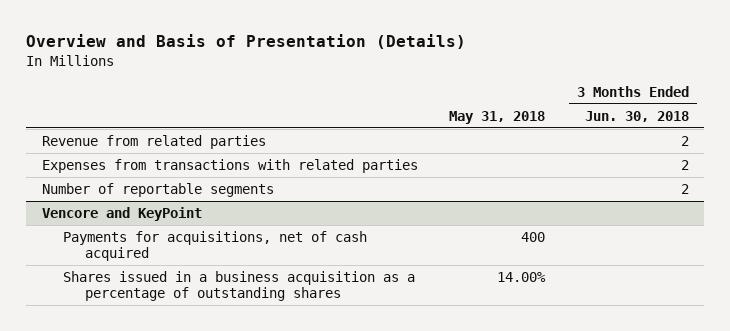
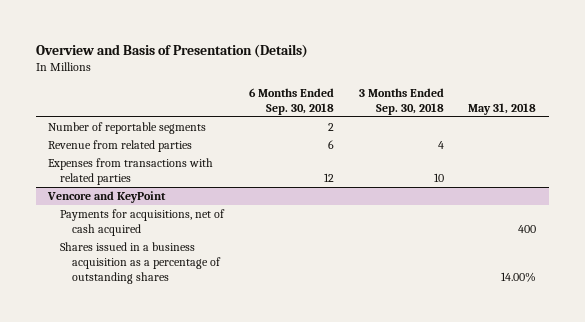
- | May 31, 2018 | 3 Months Ended Jun. 30, 2018
+ | 6 Months Ended Sep. 30, 2018 | 3 Months Ended Sep. 30, 2018 | May 31, 2018
moved up: Number of reportable segments | 2 | |

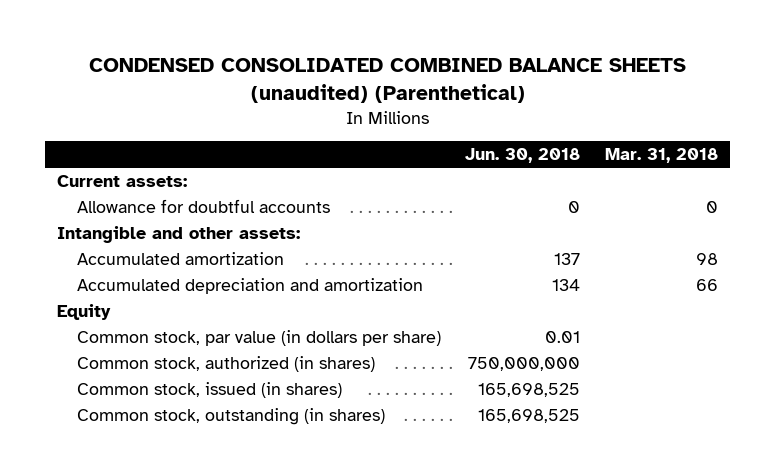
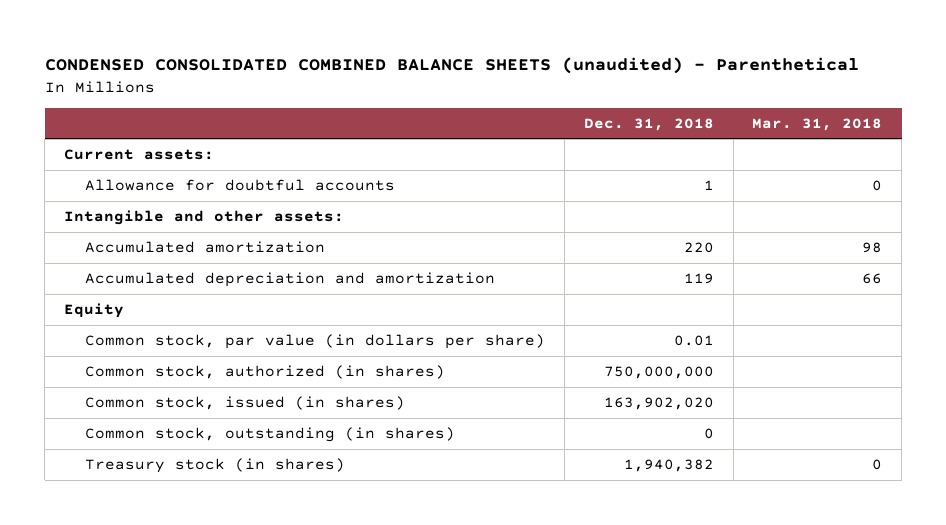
- CONDENSED CONSOLIDATED COMBINED BALANCE SHEETS (unaudited) (Parenthetical)
+ CONDENSED CONSOLIDATED COMBINED BALANCE SHEETS (unaudited) - Parenthetical
- | Jun. 30, 2018 | Mar. 31, 2018
+ | Dec. 31, 2018 | Mar. 31, 2018
+ Treasury stock (in shares) | 1,940,382 | 0

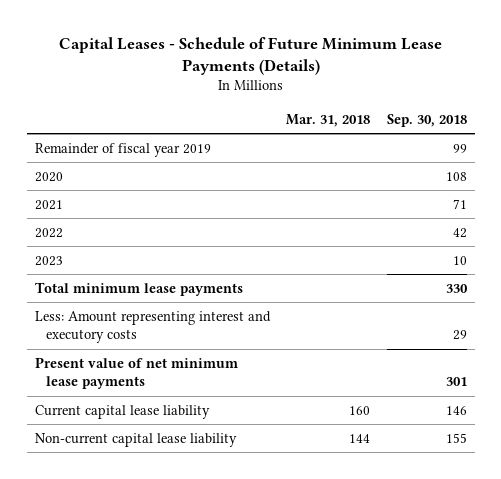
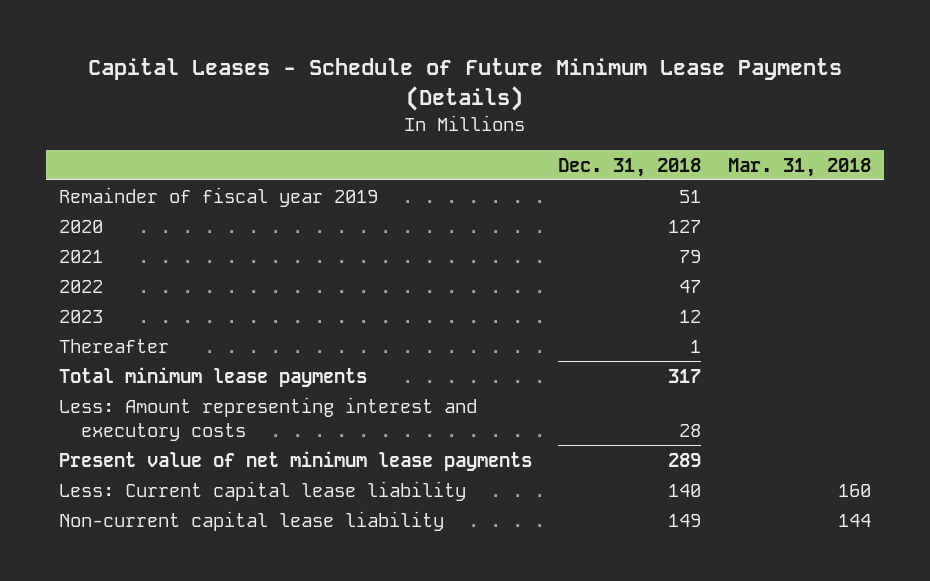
- | Mar. 31, 2018 | Sep. 30, 2018
+ | Dec. 31, 2018 | Mar. 31, 2018
+ Thereafter | 1 |
- Current capital lease liability | 160 | 146
+ Less: Current capital lease liability | 140 | 160

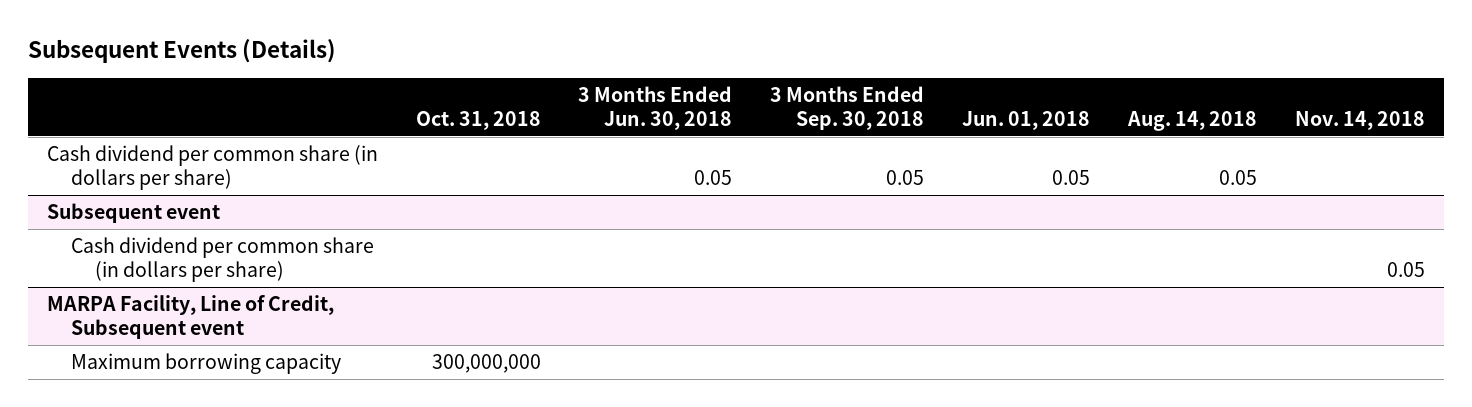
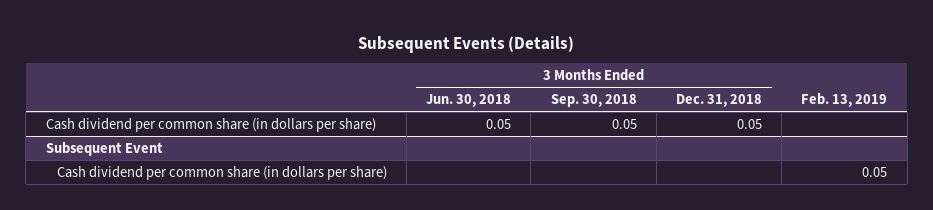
- | Oct. 31, 2018 | 3 Months Ended Jun. 30, 2018 | 3 Months Ended Sep. 30, 2018 | Jun. 01, 2018 | Aug. 14, 2018 | Nov. 14, 2018
+ | 3 Months Ended Jun. 30, 2018 | 3 Months Ended Sep. 30, 2018 | 3 Months Ended Dec. 31, 2018 | Feb. 13, 2019
- Subsequent event
+ Subsequent Event
- MARPA Facility, Line of Credit, Subsequent event
- Maximum borrowing capacity | 300,000,000 | | | | |

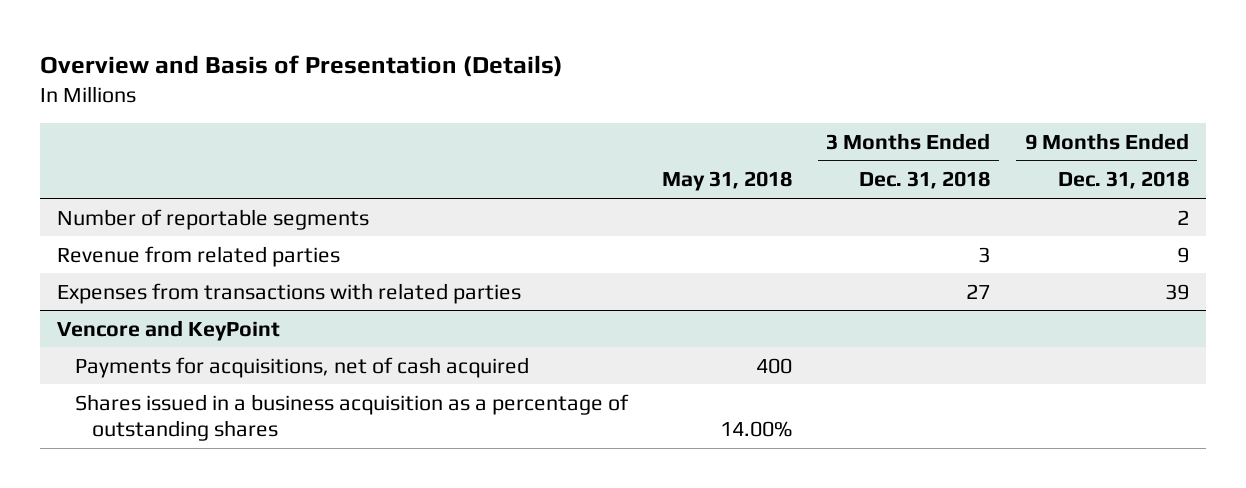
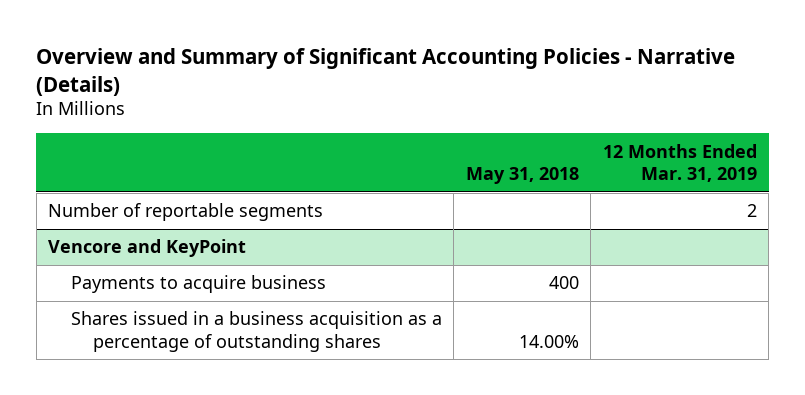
- Overview and Basis of Presentation (Details)
+ Overview and Summary of Significant Accounting Policies - Narrative (Details)
- | May 31, 2018 | 3 Months Ended Dec. 31, 2018 | 9 Months Ended Dec. 31, 2018
+ | May 31, 2018 | 12 Months Ended Mar. 31, 2019
- Revenue from related parties | | 3 | 9
- Expenses from transactions with related parties | | 27 | 39
@ Vencore and KeyPoint
- Payments for acquisitions, net of cash acquired | 400 | |
+ Payments to acquire business | 400 |

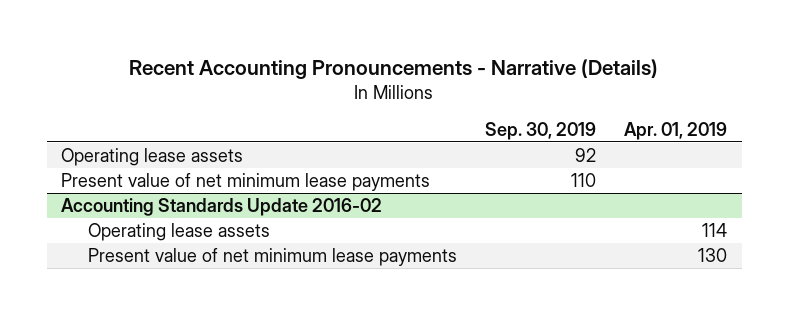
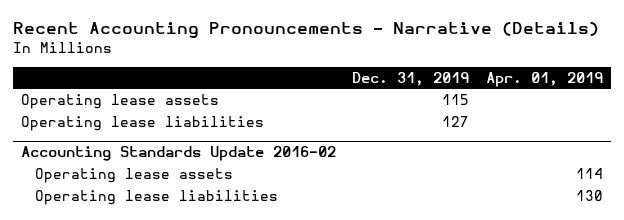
- | Sep. 30, 2019 | Apr. 01, 2019
+ | Dec. 31, 2019 | Apr. 01, 2019
- Present value of net minimum lease payments | 110 |
+ Operating lease liabilities | 127 |
@ Accounting Standards Update 2016-02
- Present value of net minimum lease payments | | 130
+ Operating lease liabilities | | 130

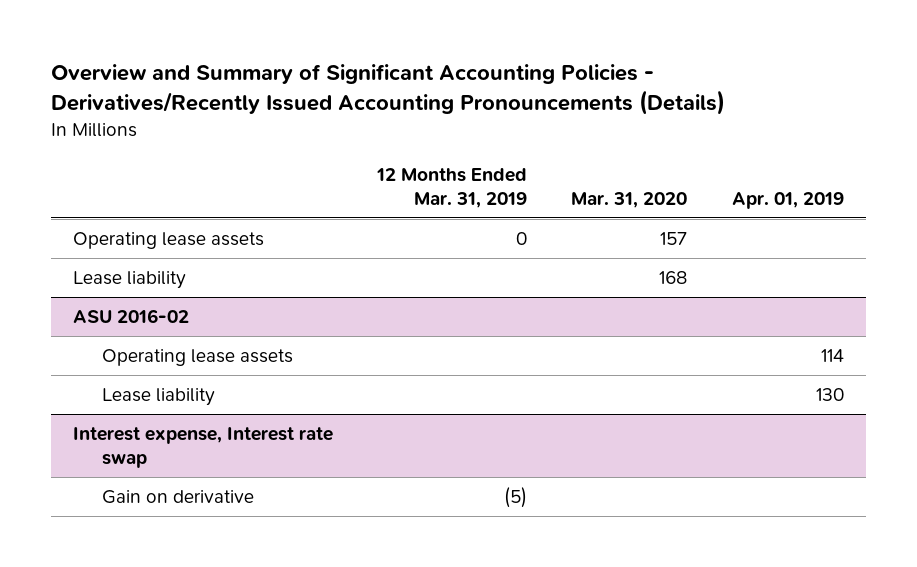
- Recent Accounting Pronouncements - Narrative (Details)
+ Overview and Summary of Significant Accounting Policies - Derivatives/Recently Issued Accounting Pronouncements (Details)
- | Dec. 31, 2019 | Apr. 01, 2019
+ | 12 Months Ended Mar. 31, 2019 | Mar. 31, 2020 | Apr. 01, 2019
- Operating lease liabilities | 127 |
- Accounting Standards Update 2016-02
+ Lease liability | | 168 |
+ ASU 2016-02
- Operating lease liabilities | | 130
+ Lease liability | | | 130
+ Interest expense, Interest rate swap
+ Gain on derivative | (5) | |

